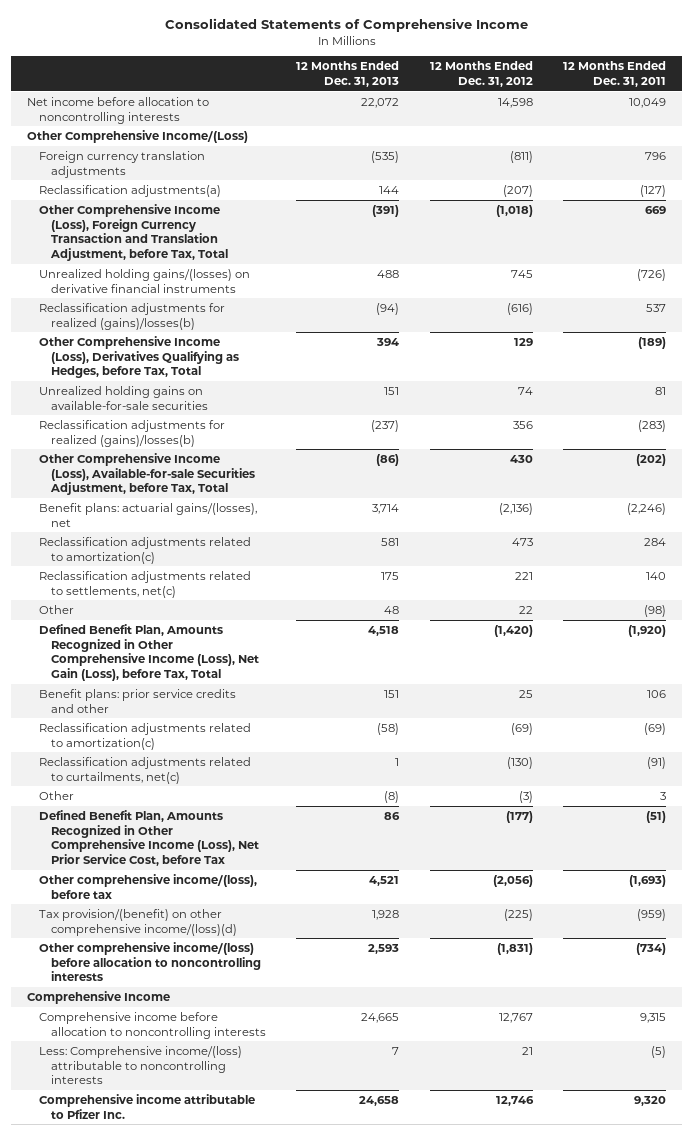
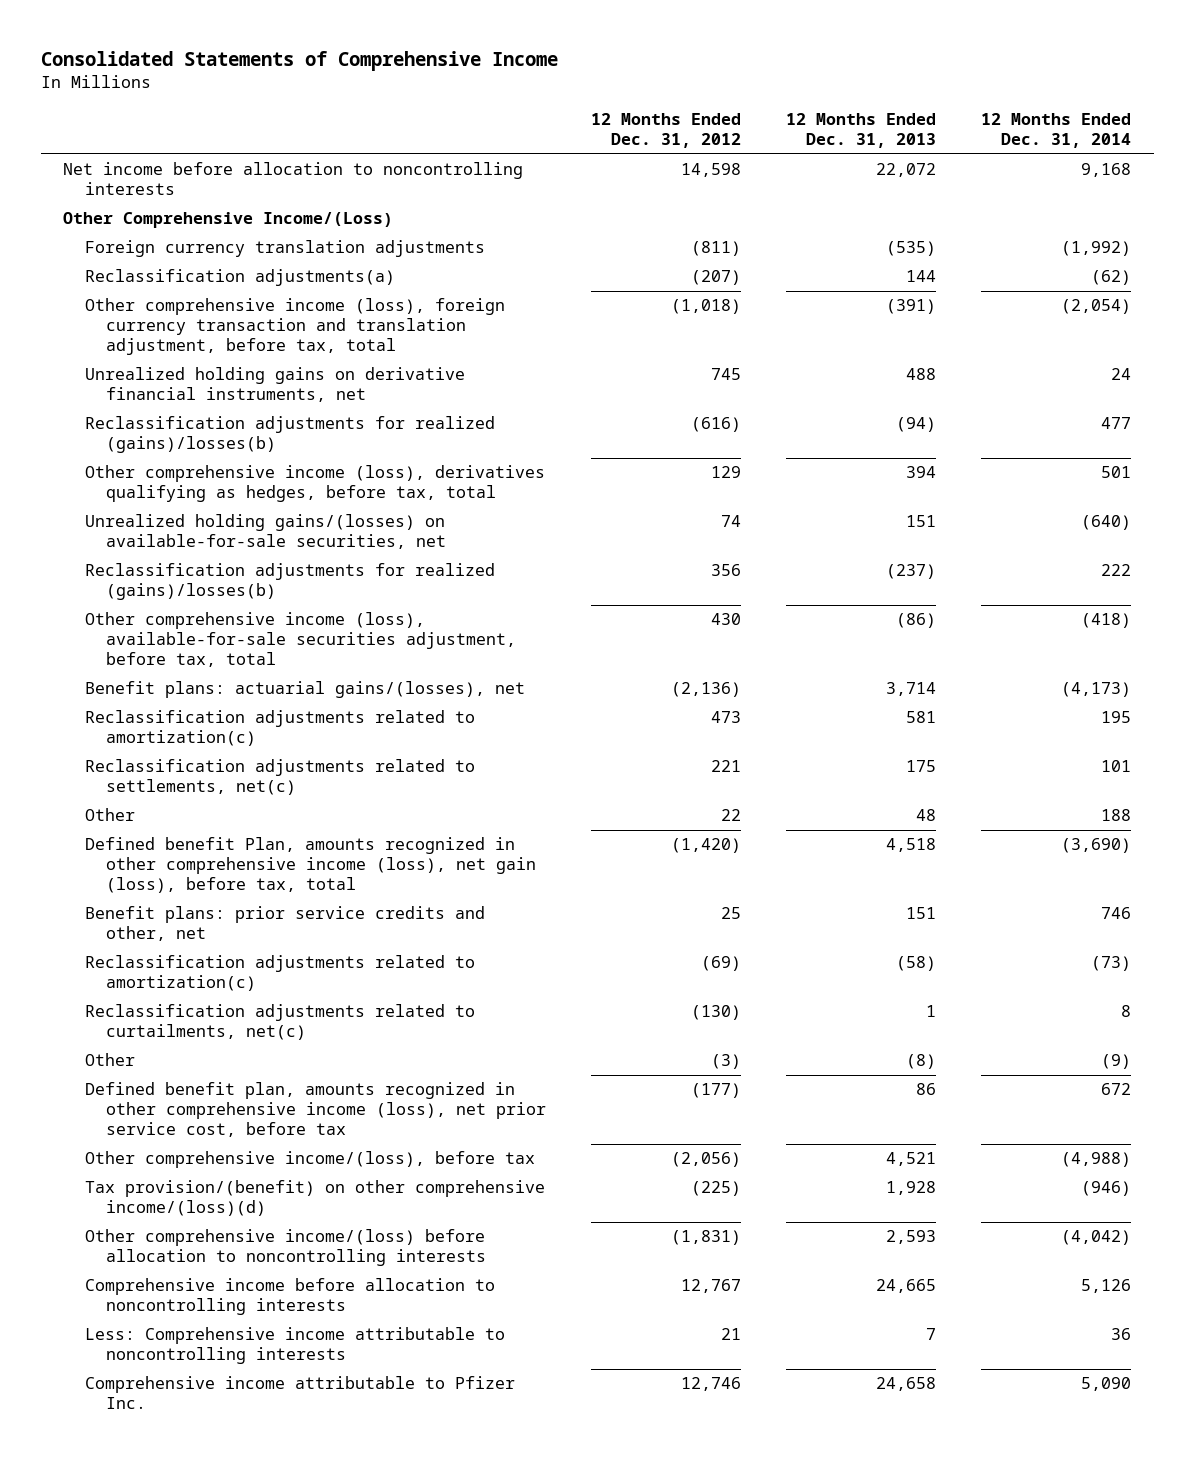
- | 12 Months Ended Dec. 31, 2013 | 12 Months Ended Dec. 31, 2012 | 12 Months Ended Dec. 31, 2011
+ | 12 Months Ended Dec. 31, 2012 | 12 Months Ended Dec. 31, 2013 | 12 Months Ended Dec. 31, 2014
- Other Comprehensive Income (Loss), Foreign Currency Transaction and Translation Adjustment, before Tax, Total | (391) | (1,018) | 669
- Unrealized holding gains/(losses) on derivative financial instruments | 488 | 745 | (726)
+ Other comprehensive income (loss), foreign currency transaction and translation adjustment, before tax, total | (1,018) | (391) | (2,054)
+ Unrealized holding gains on derivative financial instruments, net | 745 | 488 | 24
- Other Comprehensive Income (Loss), Derivatives Qualifying as Hedges, before Tax, Total | 394 | 129 | (189)
- Unrealized holding gains on available-for-sale securities | 151 | 74 | 81
+ Other comprehensive income (loss), derivatives qualifying as hedges, before tax, total | 129 | 394 | 501
+ Unrealized holding gains/(losses) on available-for-sale securities, net | 74 | 151 | (640)
- Other Comprehensive Income (Loss), Available-for-sale Securities Adjustment, before Tax, Total | (86) | 430 | (202)
+ Other comprehensive income (loss), available-for-sale securities adjustment, before tax, total | 430 | (86) | (418)
- Defined Benefit Plan, Amounts Recognized in Other Comprehensive Income (Loss), Net Gain (Loss), before Tax, Total | 4,518 | (1,420) | (1,920)
- Benefit plans: prior service credits and other | 151 | 25 | 106
+ Defined benefit Plan, amounts recognized in other comprehensive income (loss), net gain (loss), before tax, total | (1,420) | 4,518 | (3,690)
+ Benefit plans: prior service credits and other, net | 25 | 151 | 746
- Defined Benefit Plan, Amounts Recognized in Other Comprehensive Income (Loss), Net Prior Service Cost, before Tax | 86 | (177) | (51)
+ Defined benefit plan, amounts recognized in other comprehensive income (loss), net prior service cost, before tax | (177) | 86 | 672
- Comprehensive Income
- Less: Comprehensive income/(loss) attributable to noncontrolling interests | 7 | 21 | (5)
+ Less: Comprehensive income attributable to noncontrolling interests | 21 | 7 | 36

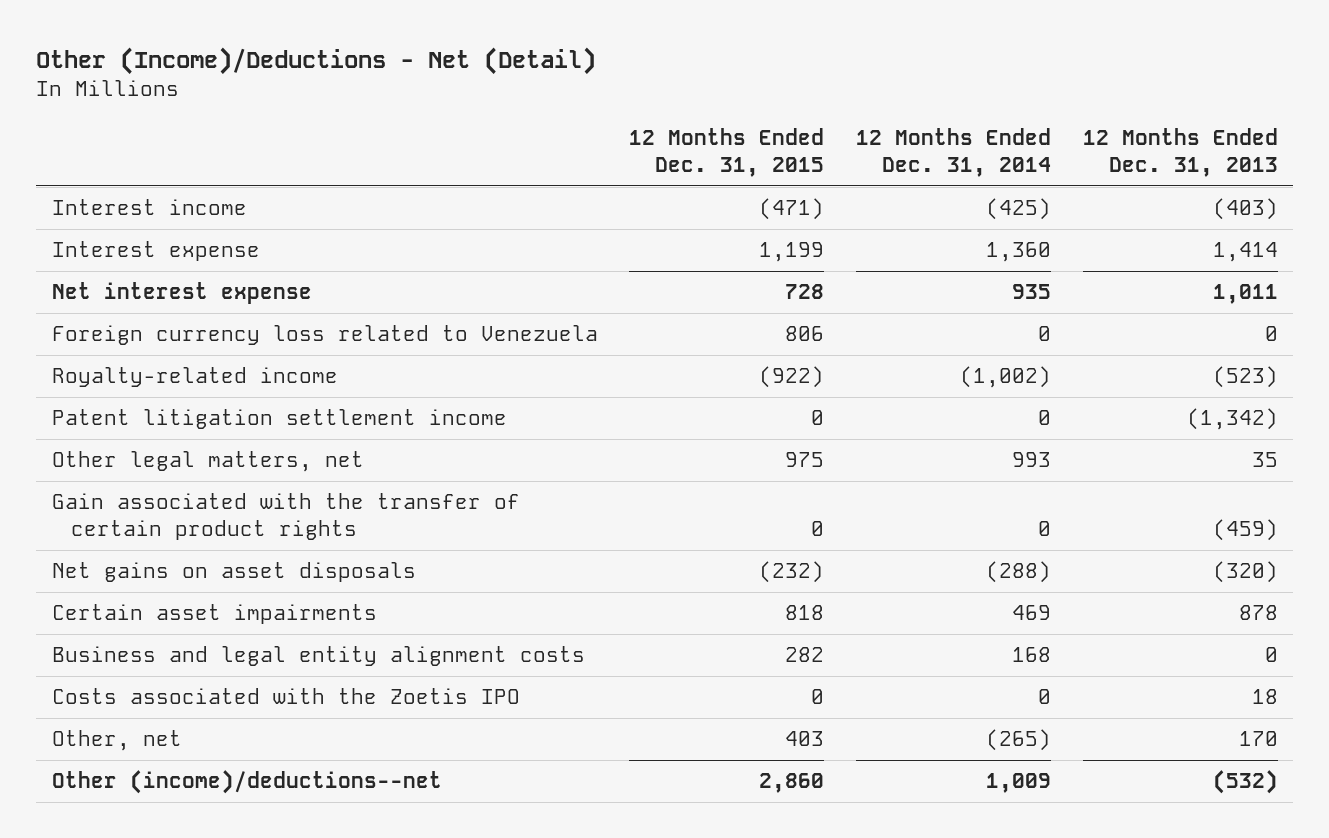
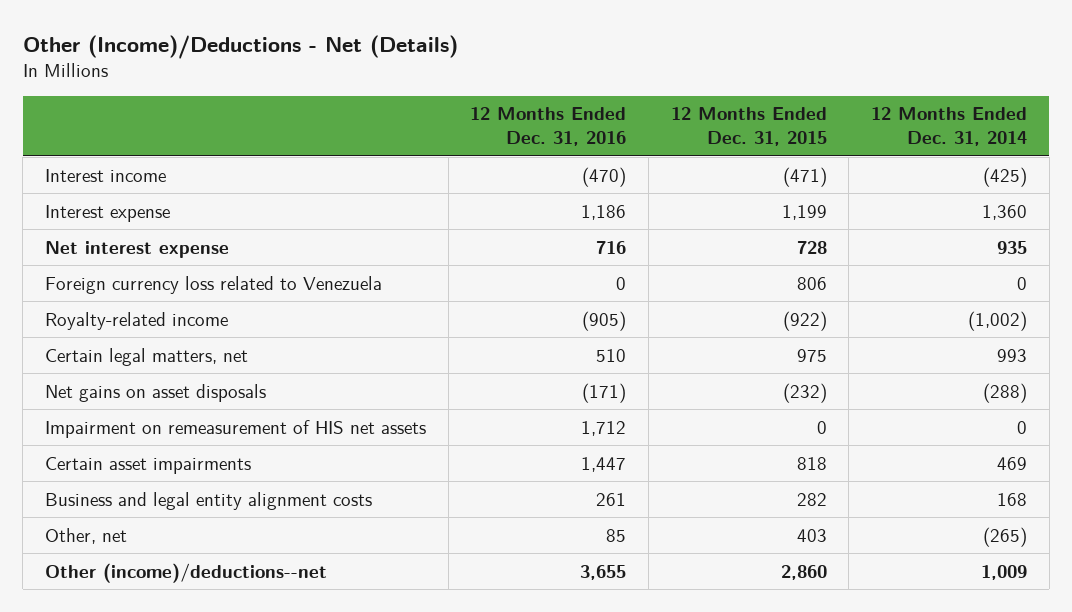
- Other (Income)/Deductions - Net (Detail)
+ Other (Income)/Deductions - Net (Details)
- | 12 Months Ended Dec. 31, 2015 | 12 Months Ended Dec. 31, 2014 | 12 Months Ended Dec. 31, 2013
+ | 12 Months Ended Dec. 31, 2016 | 12 Months Ended Dec. 31, 2015 | 12 Months Ended Dec. 31, 2014
- Patent litigation settlement income | 0 | 0 | (1,342)
- Other legal matters, net | 975 | 993 | 35
- Gain associated with the transfer of certain product rights | 0 | 0 | (459)
+ Certain legal matters, net | 510 | 975 | 993
+ Impairment on remeasurement of HIS net assets | 1,712 | 0 | 0
- Costs associated with the Zoetis IPO | 0 | 0 | 18

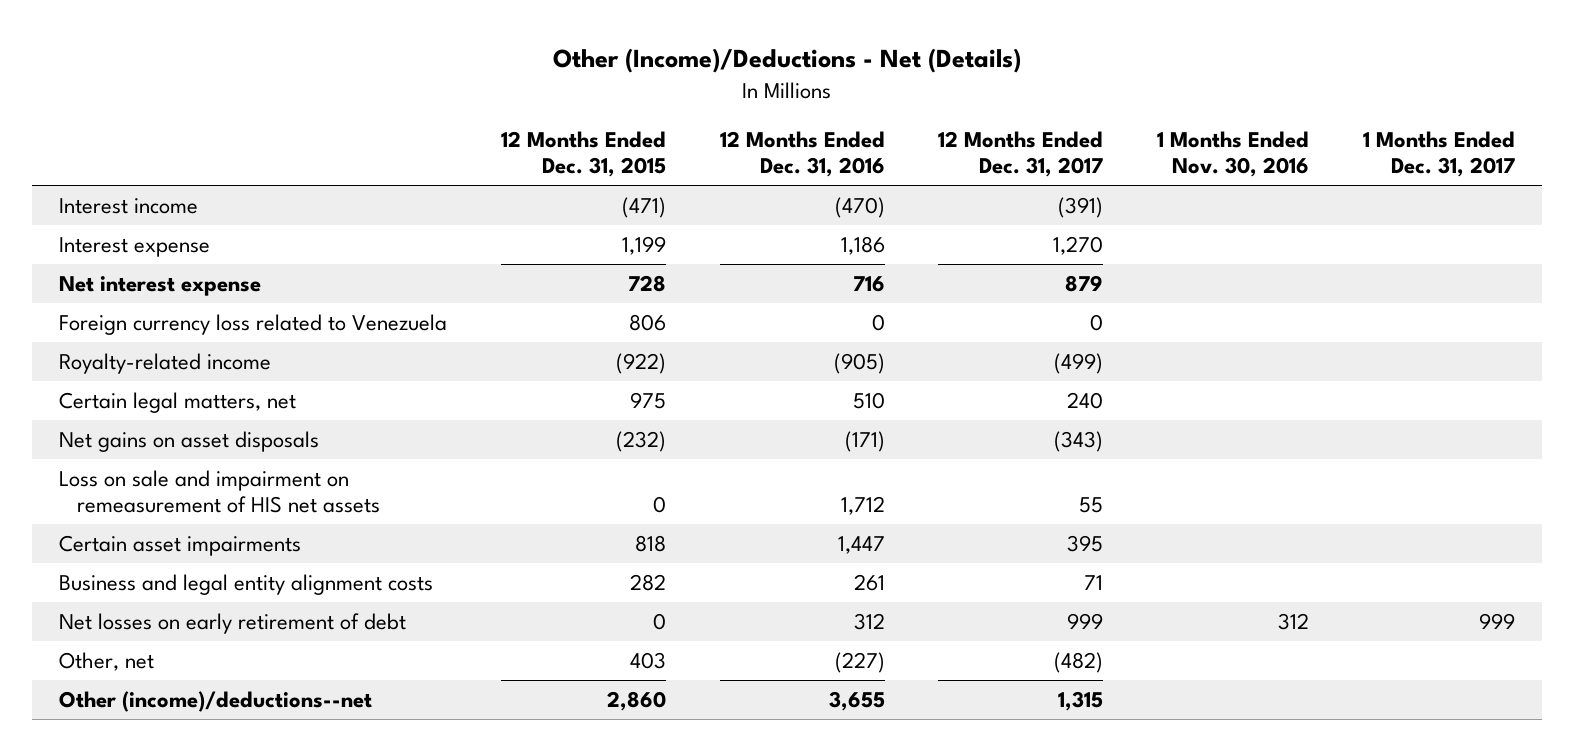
- | 12 Months Ended Dec. 31, 2016 | 12 Months Ended Dec. 31, 2015 | 12 Months Ended Dec. 31, 2014
+ | 12 Months Ended Dec. 31, 2015 | 12 Months Ended Dec. 31, 2016 | 12 Months Ended Dec. 31, 2017 | 1 Months Ended Nov. 30, 2016 | 1 Months Ended Dec. 31, 2017
- Impairment on remeasurement of HIS net assets | 1,712 | 0 | 0
+ Loss on sale and impairment on remeasurement of HIS net assets | 0 | 1,712 | 55 | |
- Other, net | 85 | 403 | (265)
+ Net losses on early retirement of debt | 0 | 312 | 999 | 312 | 999
+ Other, net | 403 | (227) | (482) | |

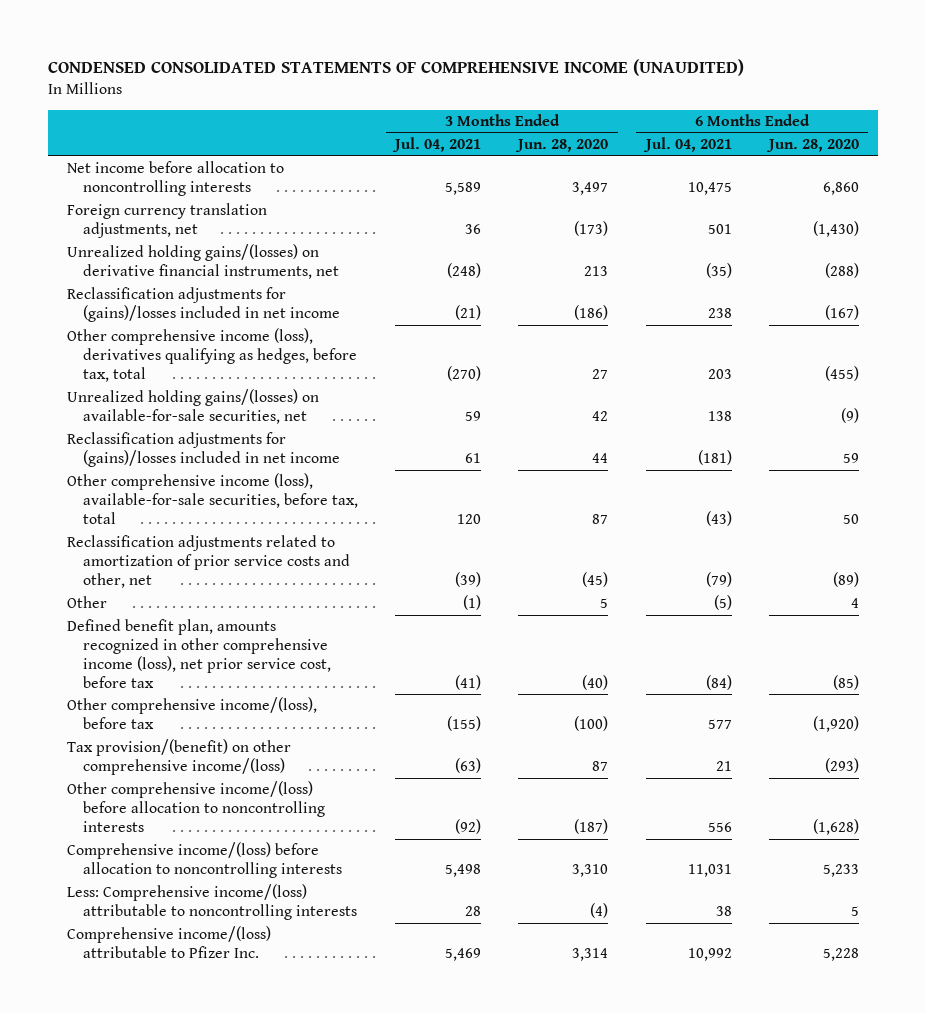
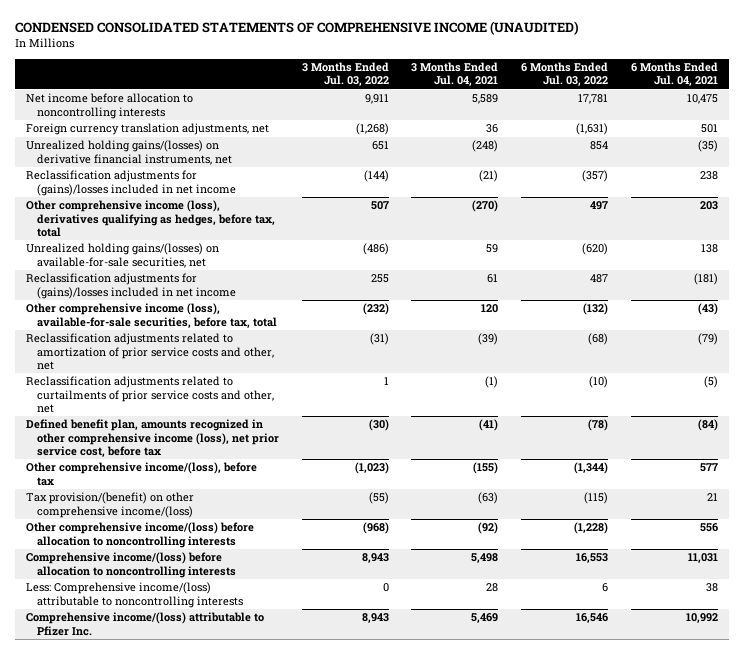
- | 3 Months Ended Jul. 04, 2021 | 3 Months Ended Jun. 28, 2020 | 6 Months Ended Jul. 04, 2021 | 6 Months Ended Jun. 28, 2020
+ | 3 Months Ended Jul. 03, 2022 | 3 Months Ended Jul. 04, 2021 | 6 Months Ended Jul. 03, 2022 | 6 Months Ended Jul. 04, 2021
- Other | (1) | 5 | (5) | 4
+ Reclassification adjustments related to curtailments of prior service costs and other, net | 1 | (1) | (10) | (5)

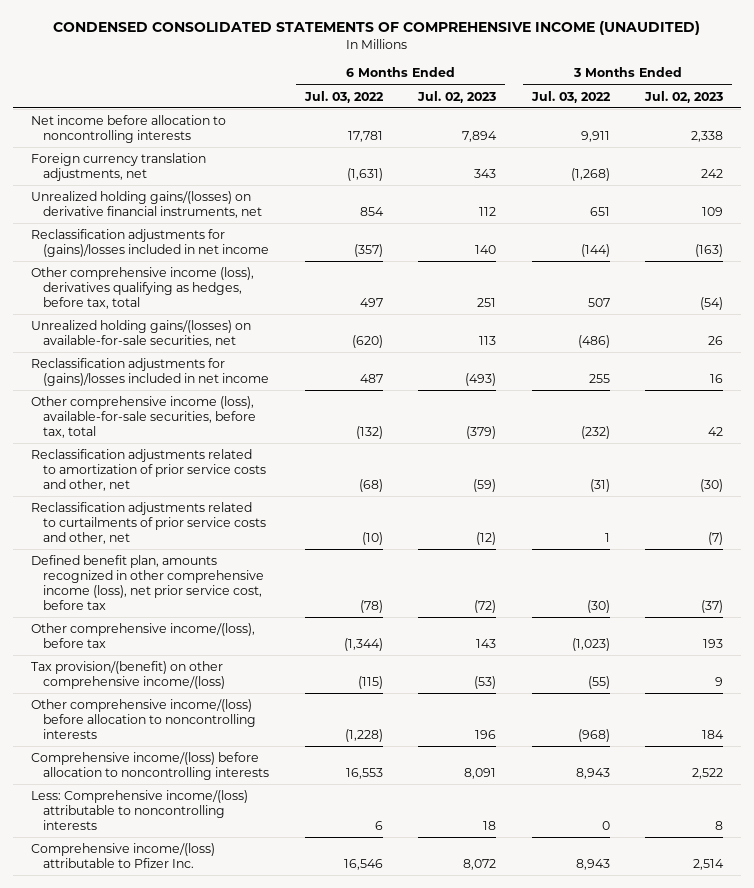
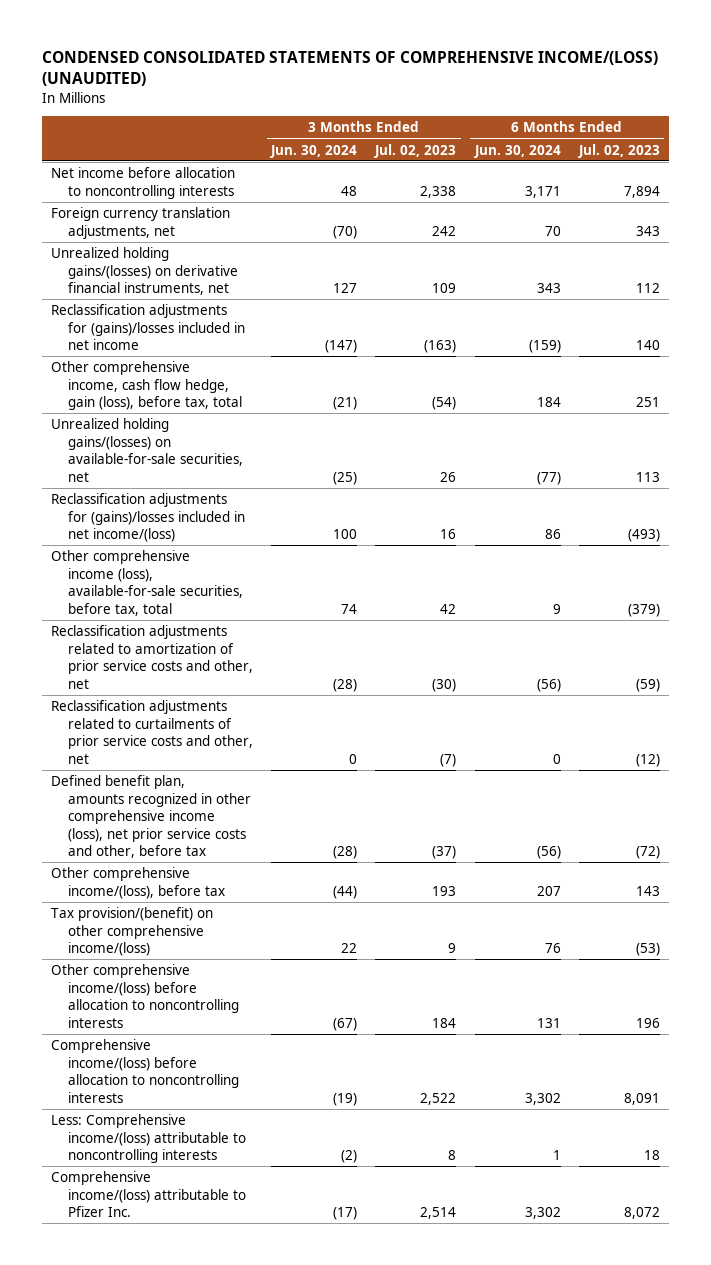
- CONDENSED CONSOLIDATED STATEMENTS OF COMPREHENSIVE INCOME (UNAUDITED)
+ CONDENSED CONSOLIDATED STATEMENTS OF COMPREHENSIVE INCOME/(LOSS) (UNAUDITED)
- | 6 Months Ended Jul. 03, 2022 | 6 Months Ended Jul. 02, 2023 | 3 Months Ended Jul. 03, 2022 | 3 Months Ended Jul. 02, 2023
+ | 3 Months Ended Jun. 30, 2024 | 3 Months Ended Jul. 02, 2023 | 6 Months Ended Jun. 30, 2024 | 6 Months Ended Jul. 02, 2023
- Other comprehensive income (loss), derivatives qualifying as hedges, before tax, total | 497 | 251 | 507 | (54)
+ Other comprehensive income, cash flow hedge, gain (loss), before tax, total | (21) | (54) | 184 | 251
- Reclassification adjustments for (gains)/losses included in net income | 487 | (493) | 255 | 16
+ Reclassification adjustments for (gains)/losses included in net income/(loss) | 100 | 16 | 86 | (493)
- Defined benefit plan, amounts recognized in other comprehensive income (loss), net prior service cost, before tax | (78) | (72) | (30) | (37)
+ Defined benefit plan, amounts recognized in other comprehensive income (loss), net prior service costs and other, before tax | (28) | (37) | (56) | (72)

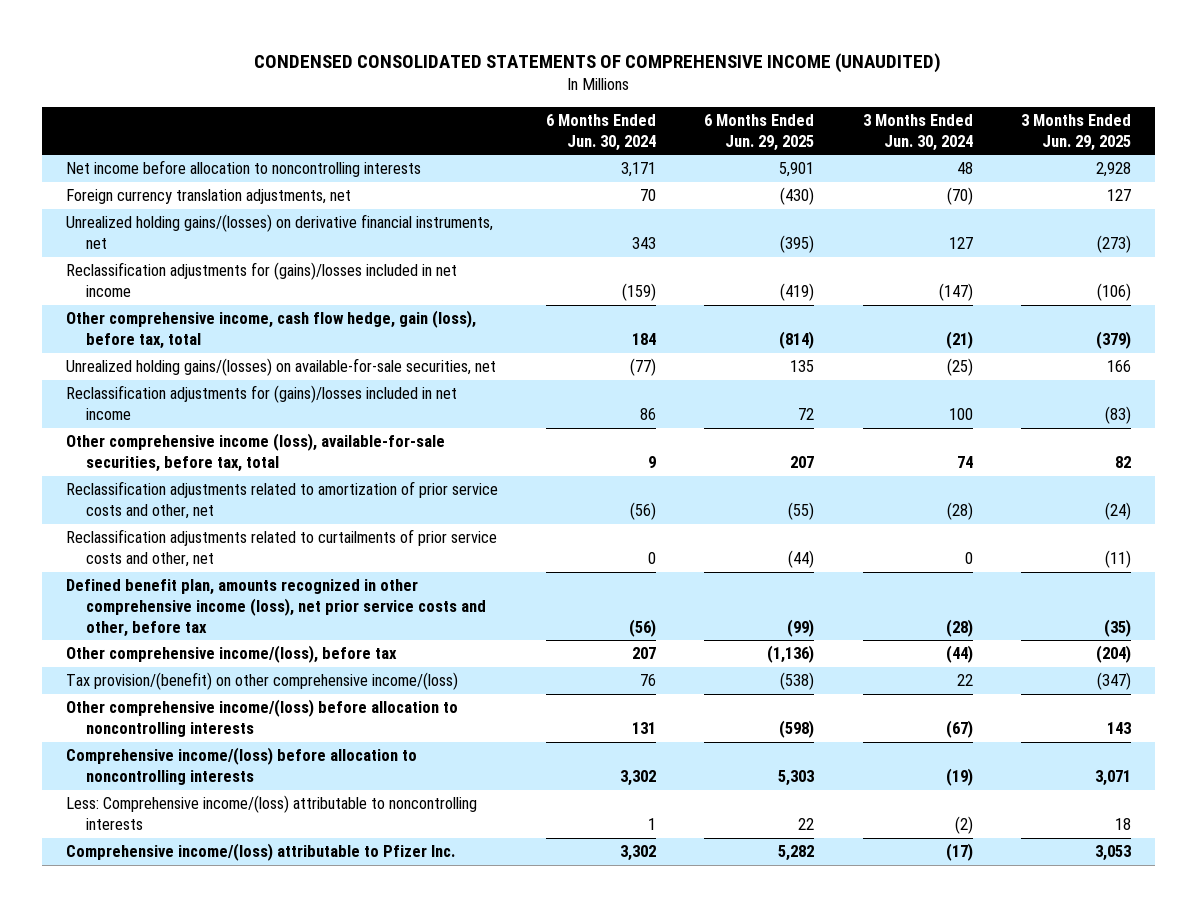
- CONDENSED CONSOLIDATED STATEMENTS OF COMPREHENSIVE INCOME/(LOSS) (UNAUDITED)
+ CONDENSED CONSOLIDATED STATEMENTS OF COMPREHENSIVE INCOME (UNAUDITED)
- | 3 Months Ended Jun. 30, 2024 | 3 Months Ended Jul. 02, 2023 | 6 Months Ended Jun. 30, 2024 | 6 Months Ended Jul. 02, 2023
+ | 6 Months Ended Jun. 30, 2024 | 6 Months Ended Jun. 29, 2025 | 3 Months Ended Jun. 30, 2024 | 3 Months Ended Jun. 29, 2025
- Reclassification adjustments for (gains)/losses included in net income/(loss) | 100 | 16 | 86 | (493)
+ Reclassification adjustments for (gains)/losses included in net income | 86 | 72 | 100 | (83)

